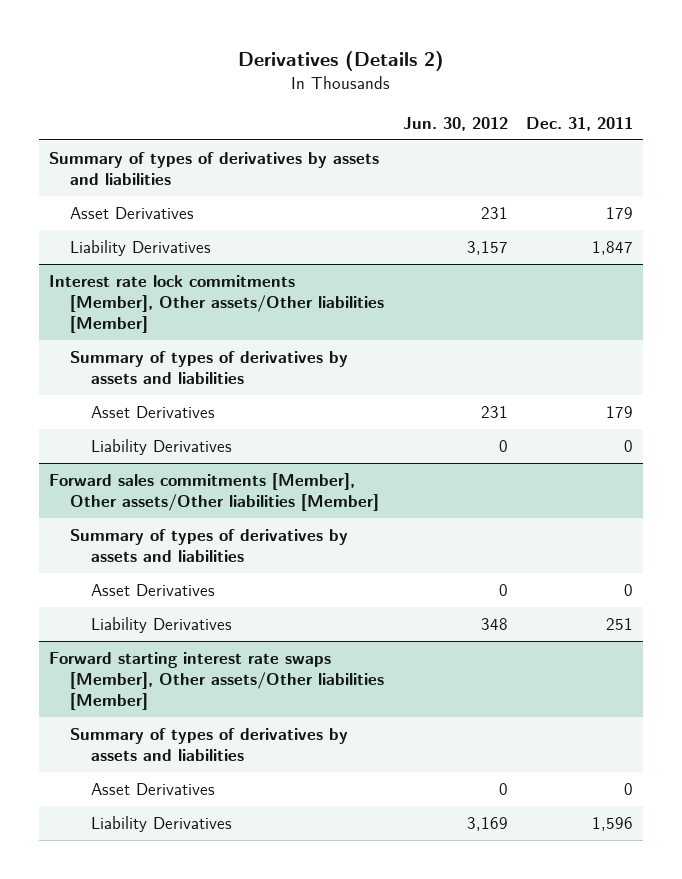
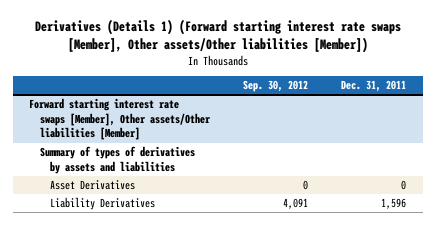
- Derivatives (Details 2)
+ Derivatives (Details 1) (Forward starting interest rate swaps [Member], Other assets/Other liabilities [Member])
- | Jun. 30, 2012 | Dec. 31, 2011
+ | Sep. 30, 2012 | Dec. 31, 2011
- Summary of types of derivatives by assets and liabilities
- Asset Derivatives | 231 | 179
- Liability Derivatives | 3,157 | 1,847
- Interest rate lock commitments [Member], Other assets/Other liabilities [Member]
- Summary of types of derivatives by assets and liabilities
- Asset Derivatives | 231 | 179
- Liability Derivatives | 0 | 0
- Forward sales commitments [Member], Other assets/Other liabilities [Member]
- Summary of types of derivatives by assets and liabilities
- Asset Derivatives | 0 | 0
- Liability Derivatives | 348 | 251

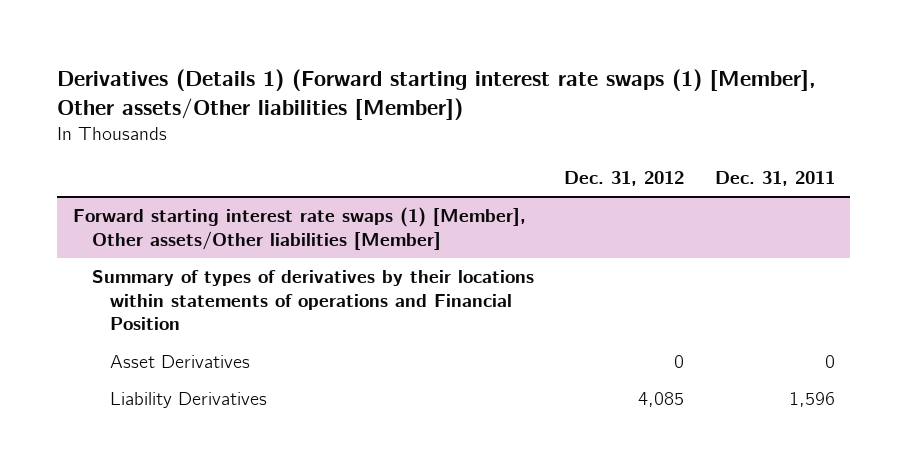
- Derivatives (Details 1) (Forward starting interest rate swaps [Member], Other assets/Other liabilities [Member])
+ Derivatives (Details 1) (Forward starting interest rate swaps (1) [Member], Other assets/Other liabilities [Member])
- | Sep. 30, 2012 | Dec. 31, 2011
+ | Dec. 31, 2012 | Dec. 31, 2011
- Forward starting interest rate swaps [Member], Other assets/Other liabilities [Member]
- Summary of types of derivatives by assets and liabilities
+ Forward starting interest rate swaps (1) [Member], Other assets/Other liabilities [Member]
+ Summary of types of derivatives by their locations within statements of operations and Financial Position

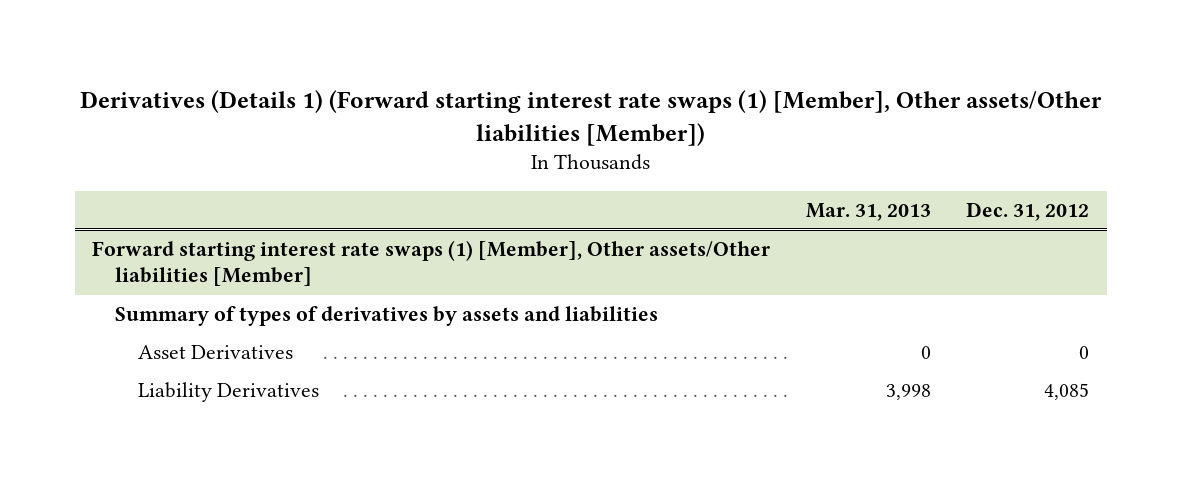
- | Dec. 31, 2012 | Dec. 31, 2011
+ | Mar. 31, 2013 | Dec. 31, 2012
@ Forward starting interest rate swaps (1) [Member], Other assets/Other liabilities [Member]
- Summary of types of derivatives by their locations within statements of operations and Financial Position
+ Summary of types of derivatives by assets and liabilities

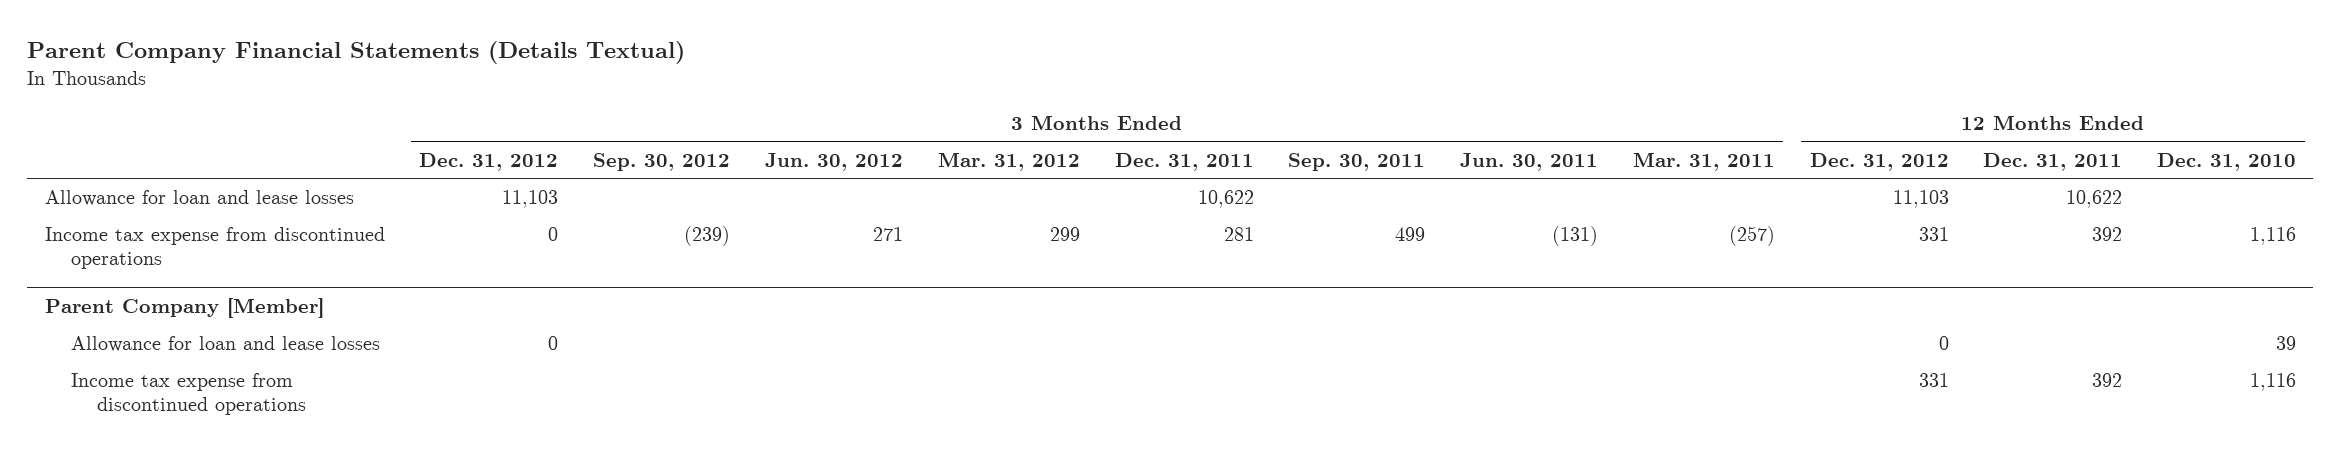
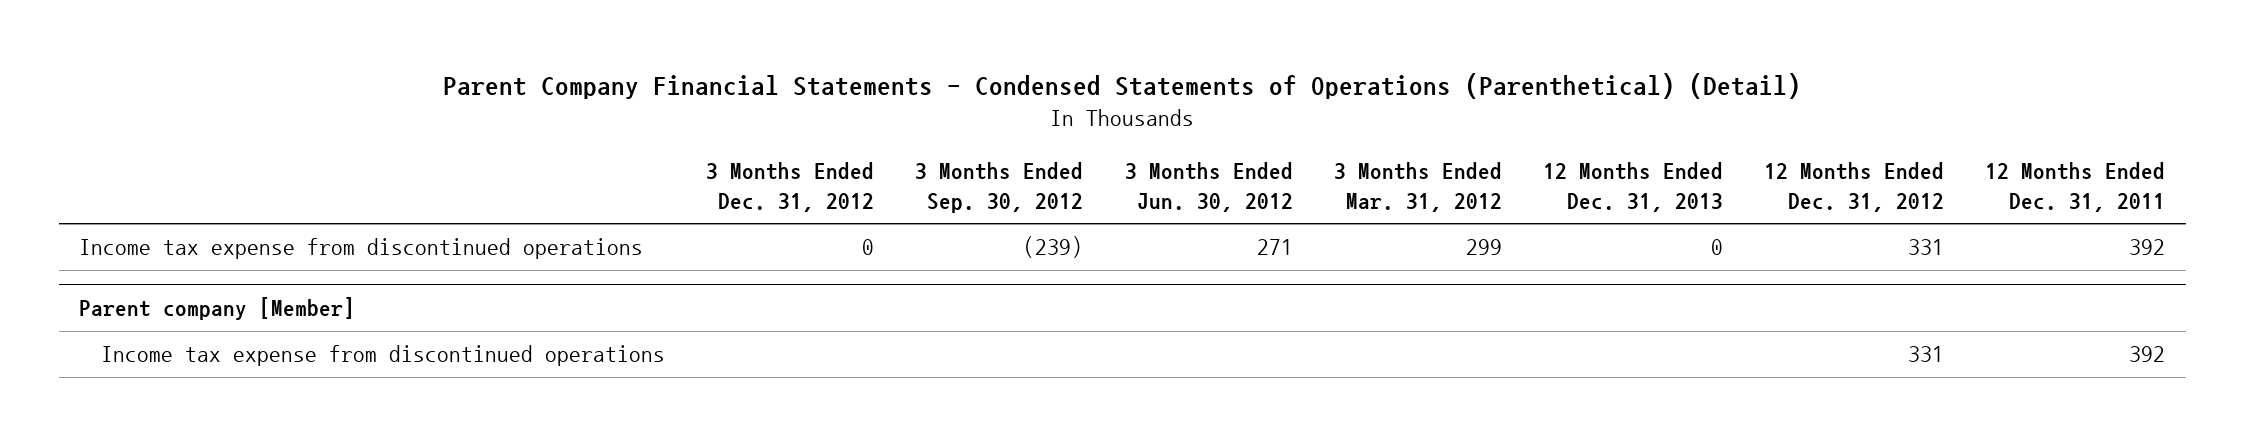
- Parent Company Financial Statements (Details Textual)
+ Parent Company Financial Statements - Condensed Statements of Operations (Parenthetical) (Detail)
- | 3 Months Ended Dec. 31, 2012 | 3 Months Ended Sep. 30, 2012 | 3 Months Ended Jun. 30, 2012 | 3 Months Ended Mar. 31, 2012 | 3 Months Ended Dec. 31, 2011 | 3 Months Ended Sep. 30, 2011 | 3 Months Ended Jun. 30, 2011 | 3 Months Ended Mar. 31, 2011 | 12 Months Ended Dec. 31, 2012 | 12 Months Ended Dec. 31, 2011 | 12 Months Ended Dec. 31, 2010
+ | 3 Months Ended Dec. 31, 2012 | 3 Months Ended Sep. 30, 2012 | 3 Months Ended Jun. 30, 2012 | 3 Months Ended Mar. 31, 2012 | 12 Months Ended Dec. 31, 2013 | 12 Months Ended Dec. 31, 2012 | 12 Months Ended Dec. 31, 2011
- Allowance for loan and lease losses | 11,103 | | | | 10,622 | | | | 11,103 | 10,622 |
- Parent Company [Member]
- Allowance for loan and lease losses | 0 | | | | | | | | 0 | | 39
+ Parent company [Member]

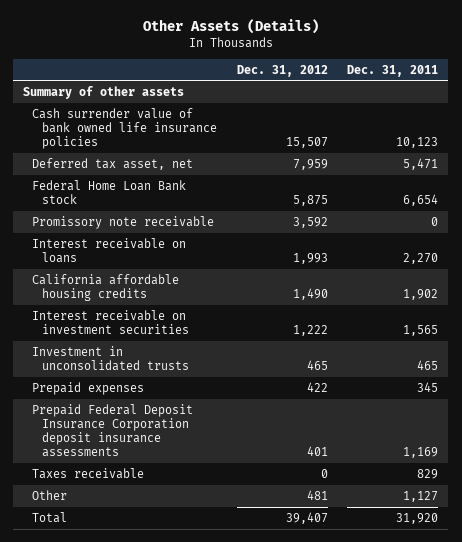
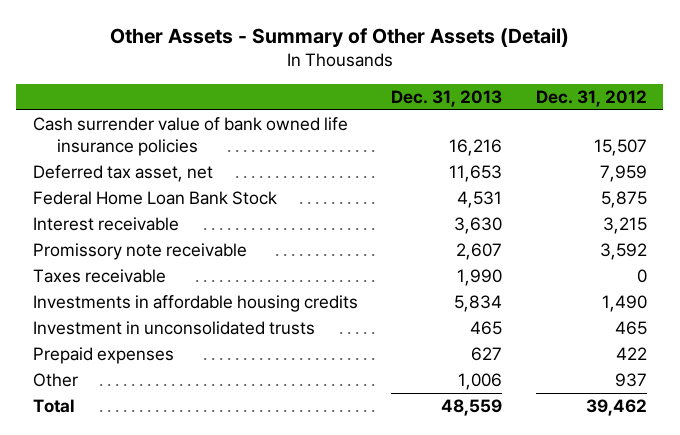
- Other Assets (Details)
+ Other Assets - Summary of Other Assets (Detail)
- | Dec. 31, 2012 | Dec. 31, 2011
+ | Dec. 31, 2013 | Dec. 31, 2012
- Summary of other assets
- Federal Home Loan Bank stock | 5,875 | 6,654
+ Federal Home Loan Bank Stock | 4,531 | 5,875
+ Interest receivable | 3,630 | 3,215
- Interest receivable on loans | 1,993 | 2,270
- California affordable housing credits | 1,490 | 1,902
- Interest receivable on investment securities | 1,222 | 1,565
moved up: Taxes receivable | 1,990 | 0
+ Investments in affordable housing credits | 5,834 | 1,490
- Prepaid Federal Deposit Insurance Corporation deposit insurance assessments | 401 | 1,169
- Other | 481 | 1,127
- Total | 39,407 | 31,920
+ Other | 1,006 | 937
+ Total | 48,559 | 39,462

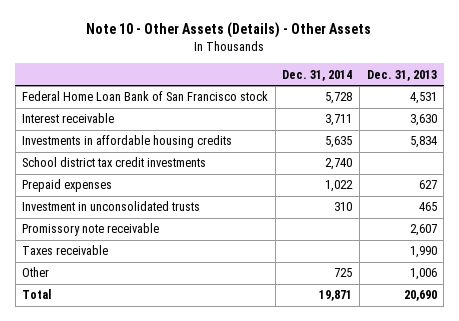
- Other Assets - Summary of Other Assets (Detail)
+ Note 10 - Other Assets (Details) - Other Assets
- | Dec. 31, 2013 | Dec. 31, 2012
+ | Dec. 31, 2014 | Dec. 31, 2013
- Cash surrender value of bank owned life insurance policies | 16,216 | 15,507
- Deferred tax asset, net | 11,653 | 7,959
- Federal Home Loan Bank Stock | 4,531 | 5,875
+ Federal Home Loan Bank of San Francisco stock | 5,728 | 4,531
+ School district tax credit investments | 2,740 |
moved down: Investment in unconsolidated trusts | 310 | 465
moved down: Promissory note receivable | | 2,607
moved down: Taxes receivable | | 1,990
- Total | 48,559 | 39,462
+ Total | 19,871 | 20,690

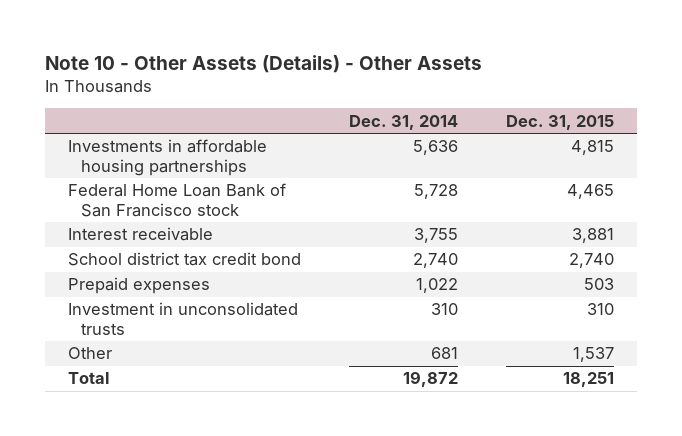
- | Dec. 31, 2014 | Dec. 31, 2013
+ | Dec. 31, 2014 | Dec. 31, 2015
+ Investments in affordable housing partnerships | 5,636 | 4,815
- Interest receivable | 3,711 | 3,630
- Investments in affordable housing credits | 5,635 | 5,834
- School district tax credit investments | 2,740 |
+ Interest receivable | 3,755 | 3,881
+ School district tax credit bond | 2,740 | 2,740
- Promissory note receivable | | 2,607
- Taxes receivable | | 1,990
- Other | 725 | 1,006
- Total | 19,871 | 20,690
+ Other | 681 | 1,537
+ Total | 19,872 | 18,251

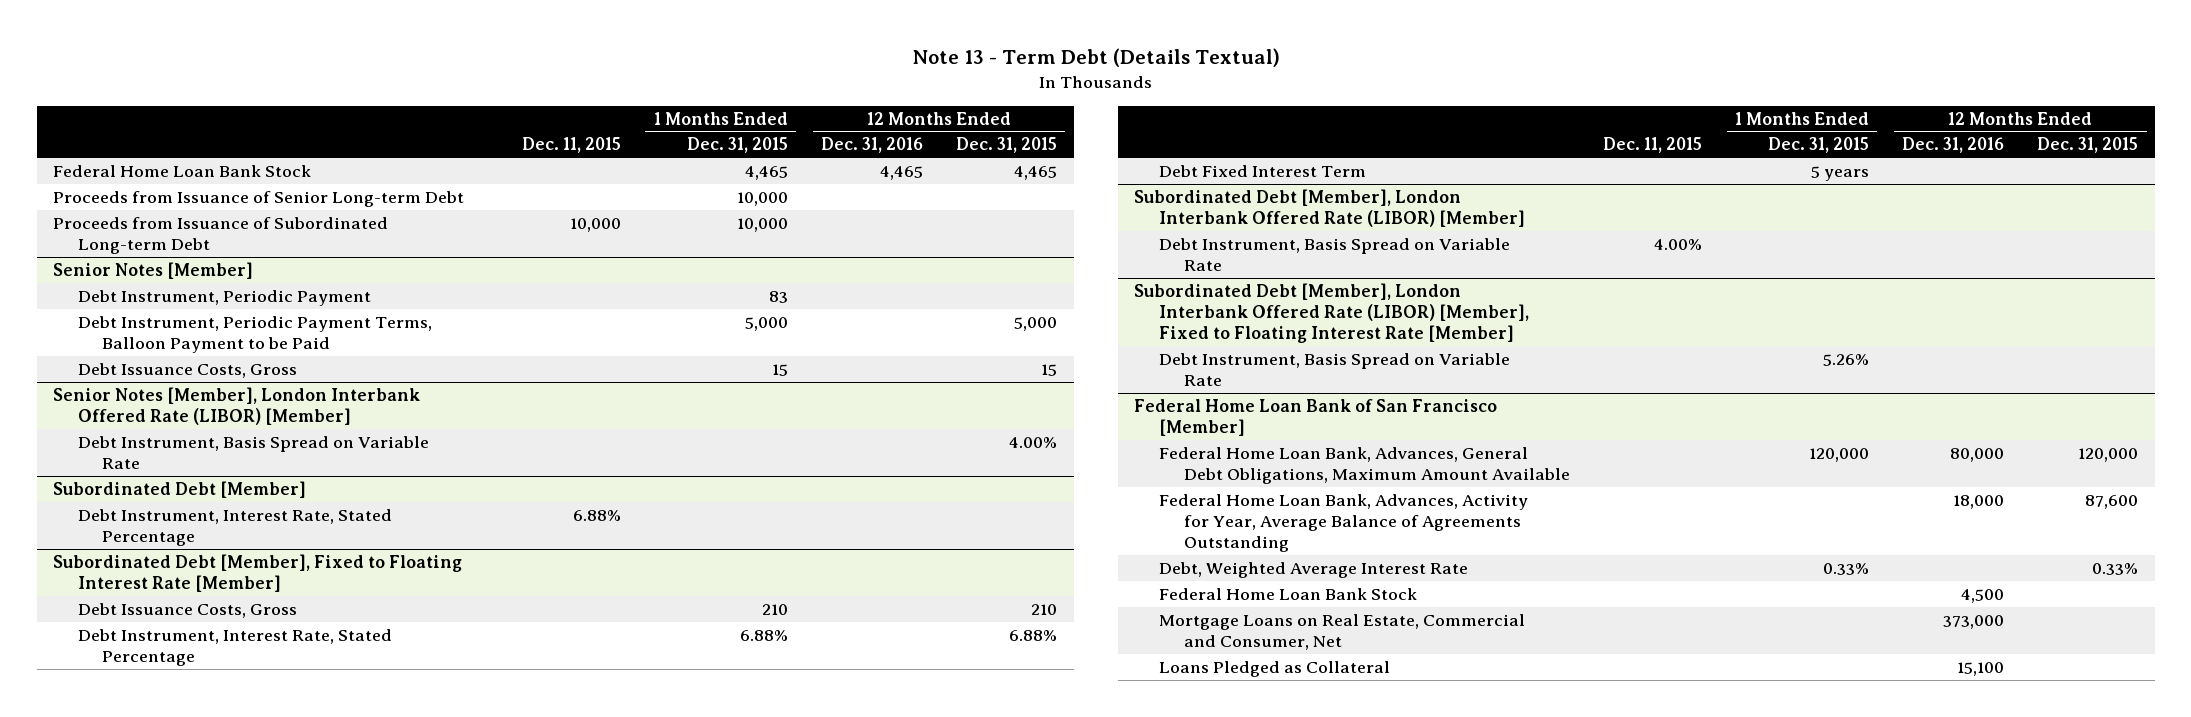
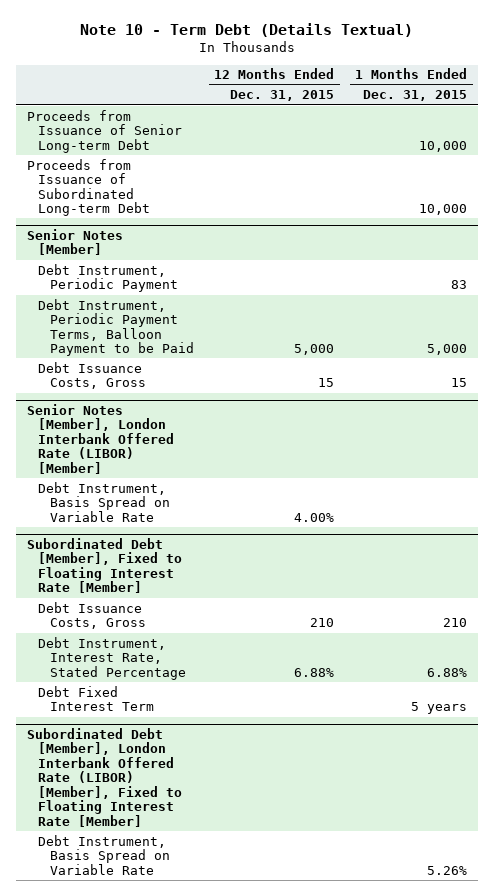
- Note 13 - Term Debt (Details Textual)
+ Note 10 - Term Debt (Details Textual)
- | Dec. 11, 2015 | 1 Months Ended Dec. 31, 2015 | 12 Months Ended Dec. 31, 2016 | 12 Months Ended Dec. 31, 2015
+ | 12 Months Ended Dec. 31, 2015 | 1 Months Ended Dec. 31, 2015
- Federal Home Loan Bank Stock | | 4,465 | 4,465 | 4,465
- Subordinated Debt [Member]
- Debt Instrument, Interest Rate, Stated Percentage | 6.88% | | |
- Subordinated Debt [Member], London Interbank Offered Rate (LIBOR) [Member]
- Debt Instrument, Basis Spread on Variable Rate | 4.00% | | |
- Federal Home Loan Bank of San Francisco [Member]
- Federal Home Loan Bank, Advances, General Debt Obligations, Maximum Amount Available | | 120,000 | 80,000 | 120,000
- Federal Home Loan Bank, Advances, Activity for Year, Average Balance of Agreements Outstanding | | | 18,000 | 87,600
- Debt, Weighted Average Interest Rate | | 0.33% | | 0.33%
- Federal Home Loan Bank Stock | | | 4,500 |
- Mortgage Loans on Real Estate, Commercial and Consumer, Net | | | 373,000 |
- Loans Pledged as Collateral | | | 15,100 |

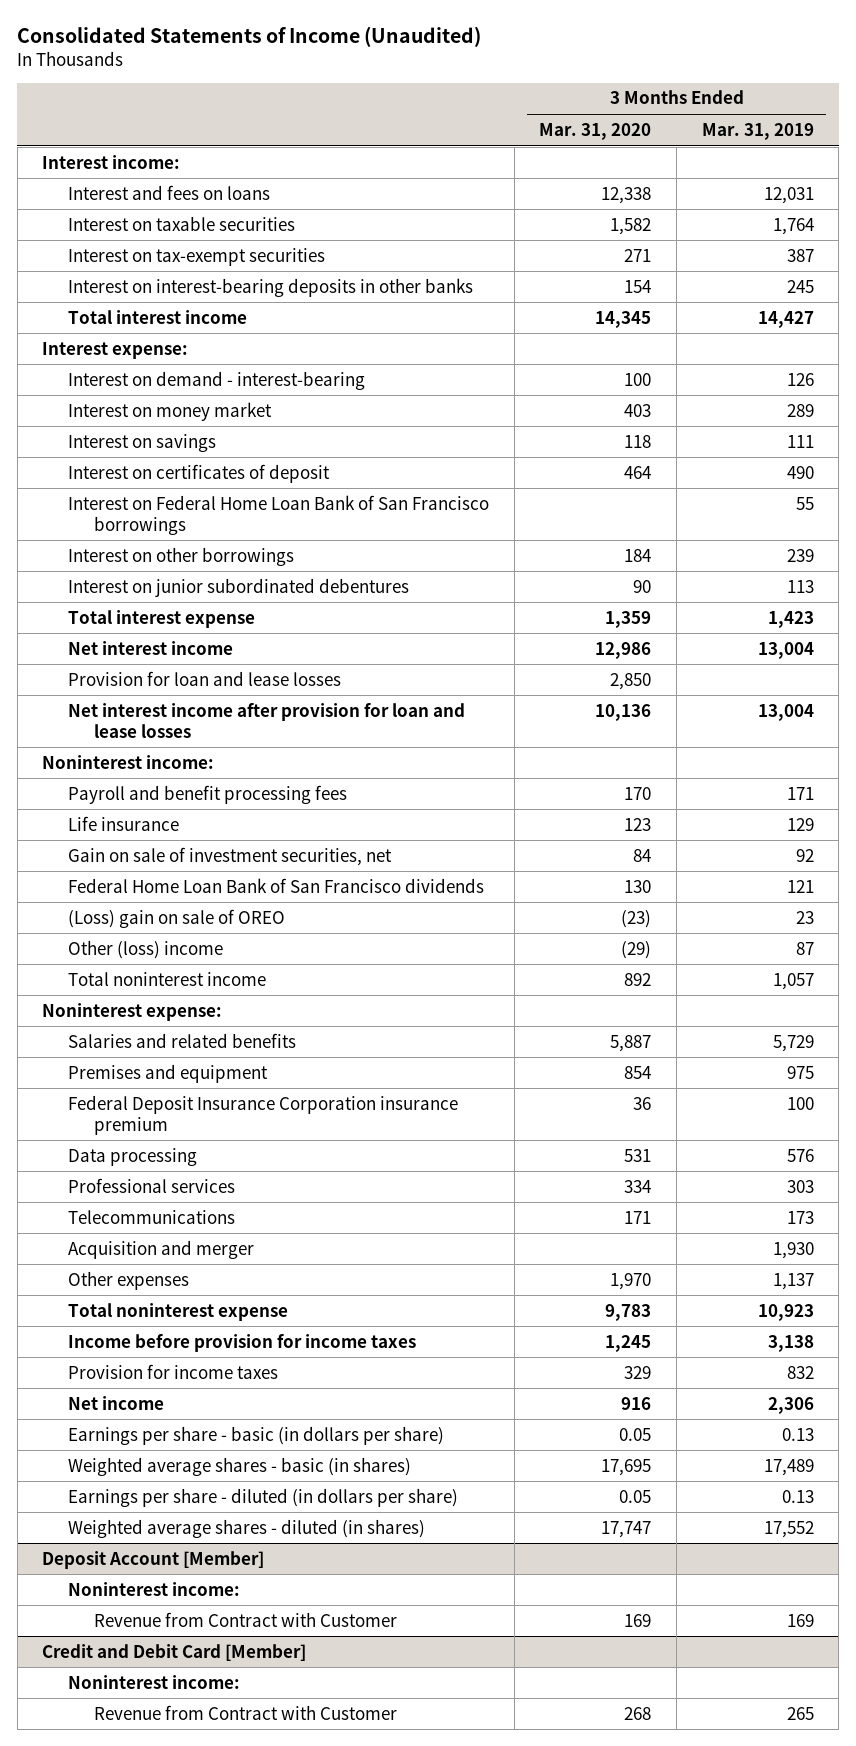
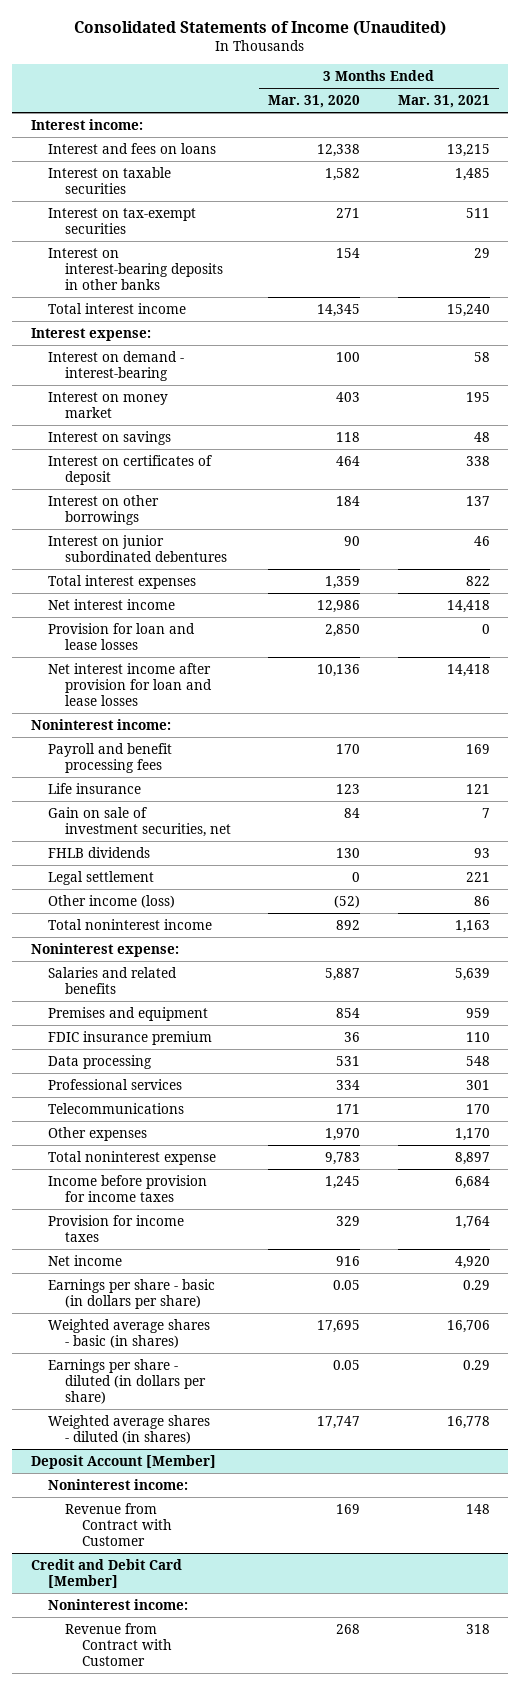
- | 3 Months Ended Mar. 31, 2020 | 3 Months Ended Mar. 31, 2019
+ | 3 Months Ended Mar. 31, 2020 | 3 Months Ended Mar. 31, 2021
- Interest on Federal Home Loan Bank of San Francisco borrowings | | 55
- Total interest expense | 1,359 | 1,423
+ Total interest expenses | 1,359 | 822
- Federal Home Loan Bank of San Francisco dividends | 130 | 121
- (Loss) gain on sale of OREO | (23) | 23
- Other (loss) income | (29) | 87
+ FHLB dividends | 130 | 93
+ Legal settlement | 0 | 221
+ Other income (loss) | (52) | 86
- Federal Deposit Insurance Corporation insurance premium | 36 | 100
+ FDIC insurance premium | 36 | 110
- Acquisition and merger | | 1,930

